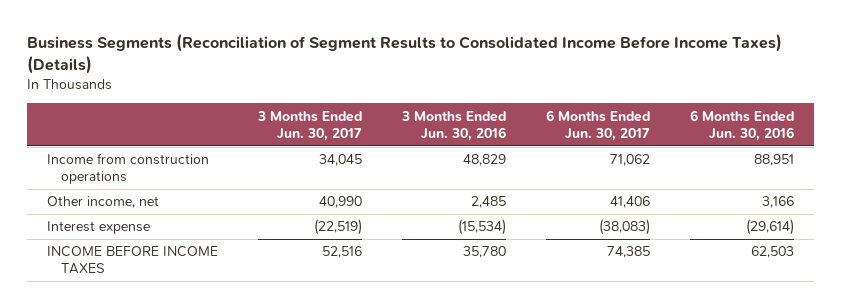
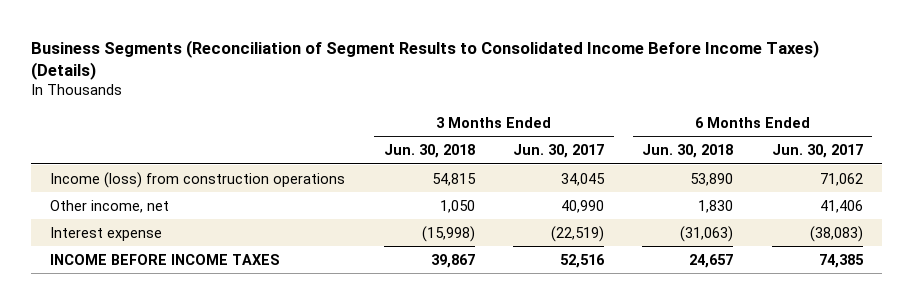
- | 3 Months Ended Jun. 30, 2017 | 3 Months Ended Jun. 30, 2016 | 6 Months Ended Jun. 30, 2017 | 6 Months Ended Jun. 30, 2016
+ | 3 Months Ended Jun. 30, 2018 | 3 Months Ended Jun. 30, 2017 | 6 Months Ended Jun. 30, 2018 | 6 Months Ended Jun. 30, 2017
- Income from construction operations | 34,045 | 48,829 | 71,062 | 88,951
+ Income (loss) from construction operations | 54,815 | 34,045 | 53,890 | 71,062

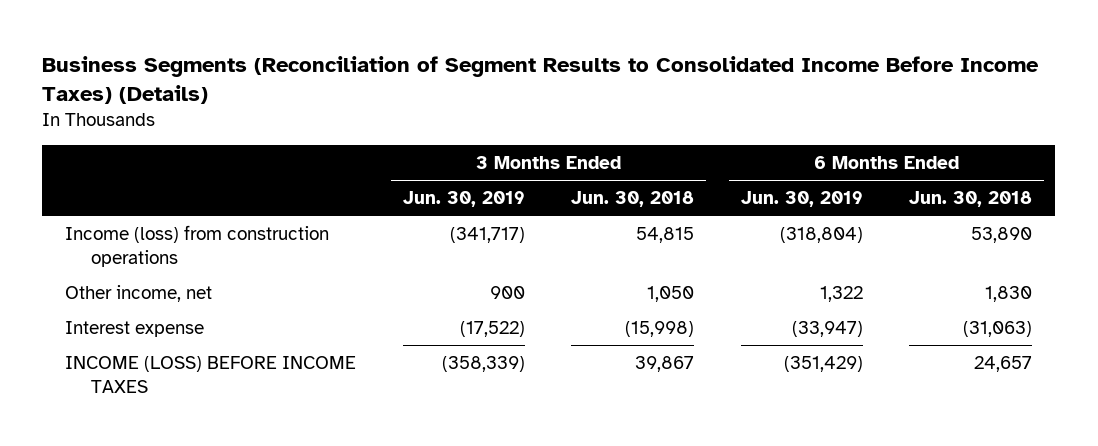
- | 3 Months Ended Jun. 30, 2018 | 3 Months Ended Jun. 30, 2017 | 6 Months Ended Jun. 30, 2018 | 6 Months Ended Jun. 30, 2017
+ | 3 Months Ended Jun. 30, 2019 | 3 Months Ended Jun. 30, 2018 | 6 Months Ended Jun. 30, 2019 | 6 Months Ended Jun. 30, 2018
- INCOME BEFORE INCOME TAXES | 39,867 | 52,516 | 24,657 | 74,385
+ INCOME (LOSS) BEFORE INCOME TAXES | (358,339) | 39,867 | (351,429) | 24,657

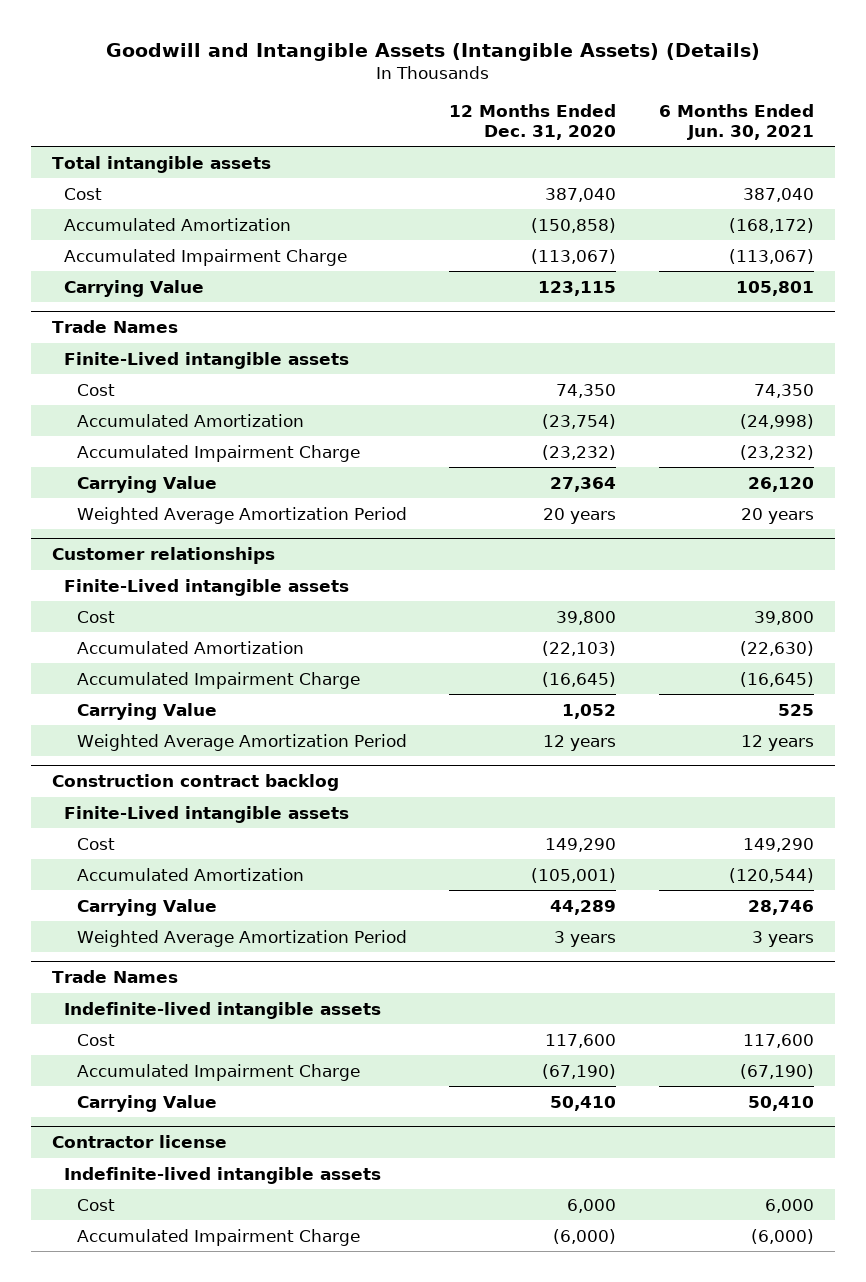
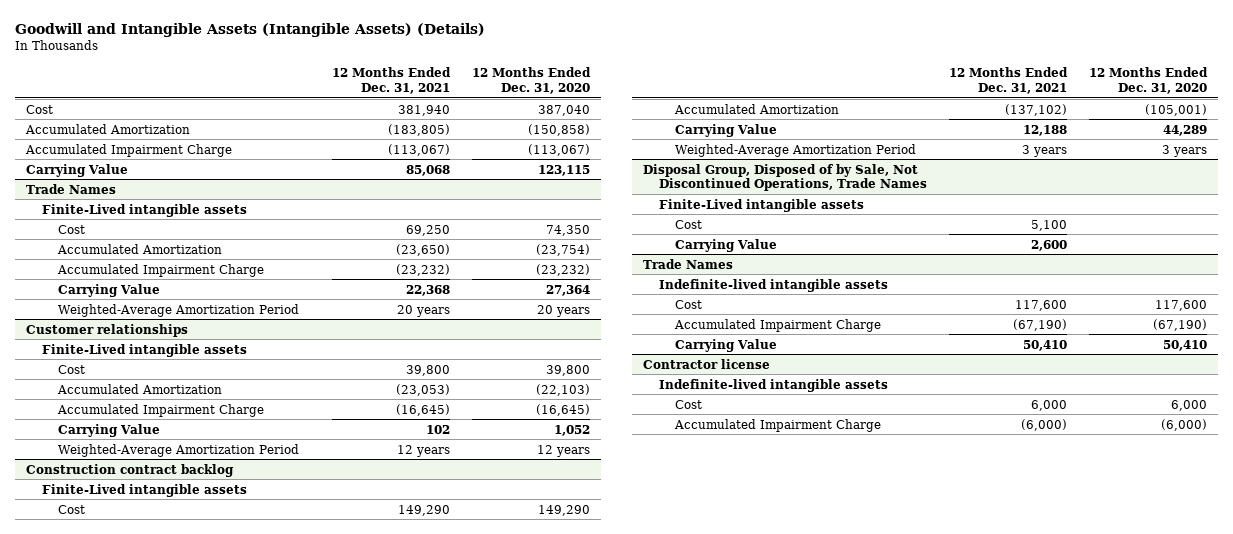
- | 12 Months Ended Dec. 31, 2020 | 6 Months Ended Jun. 30, 2021
+ | 12 Months Ended Dec. 31, 2021 | 12 Months Ended Dec. 31, 2020
- Total intangible assets
@ Trade Names
- Weighted Average Amortization Period | 20 years | 20 years
+ Weighted-Average Amortization Period | 20 years | 20 years
@ Customer relationships
- Weighted Average Amortization Period | 12 years | 12 years
+ Weighted-Average Amortization Period | 12 years | 12 years
@ Construction contract backlog
- Weighted Average Amortization Period | 3 years | 3 years
+ Weighted-Average Amortization Period | 3 years | 3 years
+ Disposal Group, Disposed of by Sale, Not Discontinued Operations, Trade Names
+ Finite-Lived intangible assets
+ Cost | 5,100 |
+ Carrying Value | 2,600 |

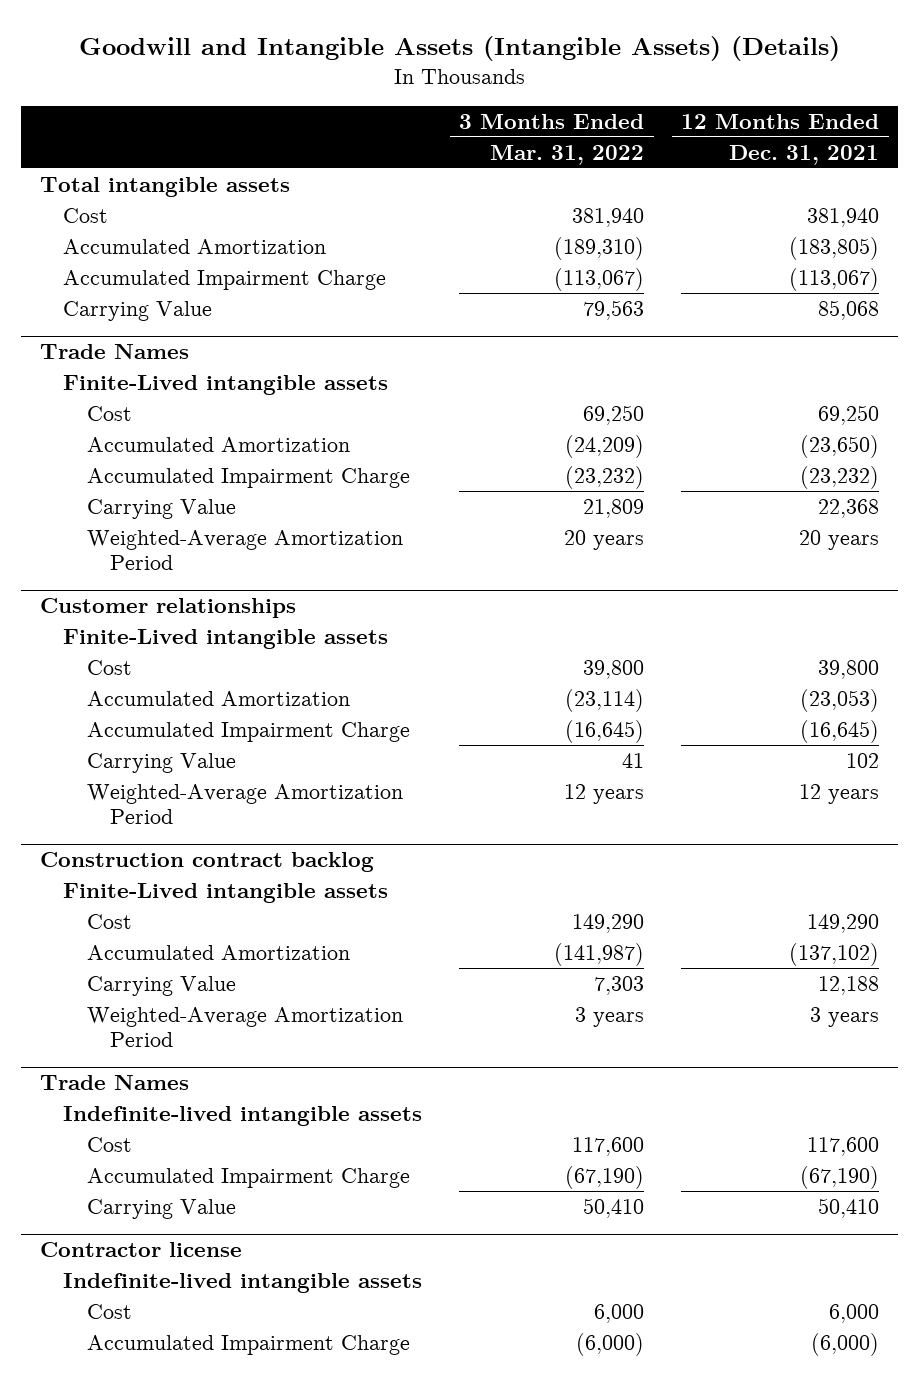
- | 12 Months Ended Dec. 31, 2021 | 12 Months Ended Dec. 31, 2020
+ | 3 Months Ended Mar. 31, 2022 | 12 Months Ended Dec. 31, 2021
+ Total intangible assets
- Disposal Group, Disposed of by Sale, Not Discontinued Operations, Trade Names
- Finite-Lived intangible assets
- Cost | 5,100 |
- Carrying Value | 2,600 |

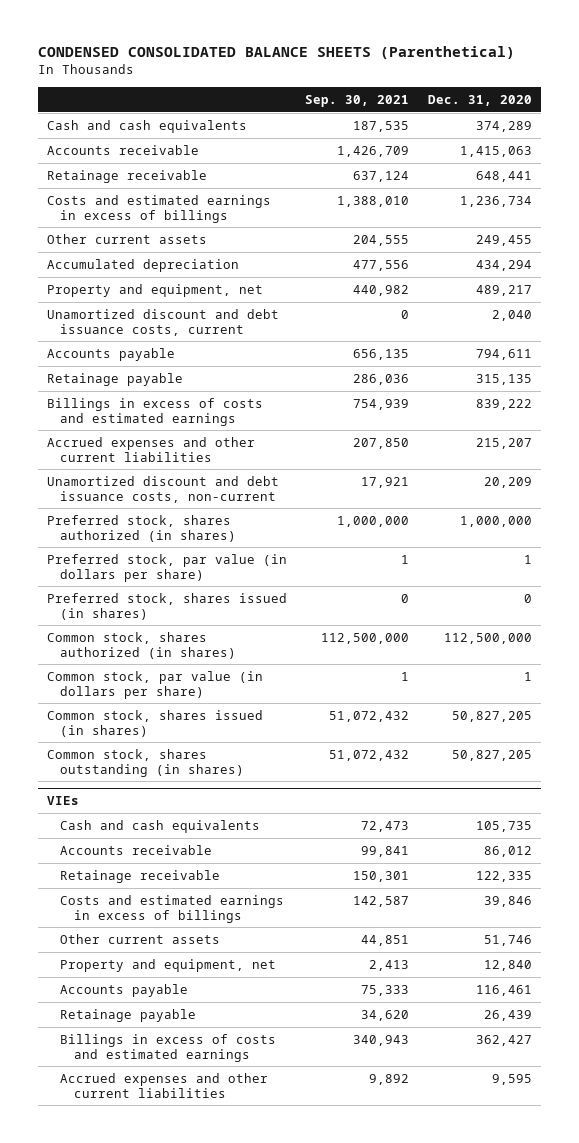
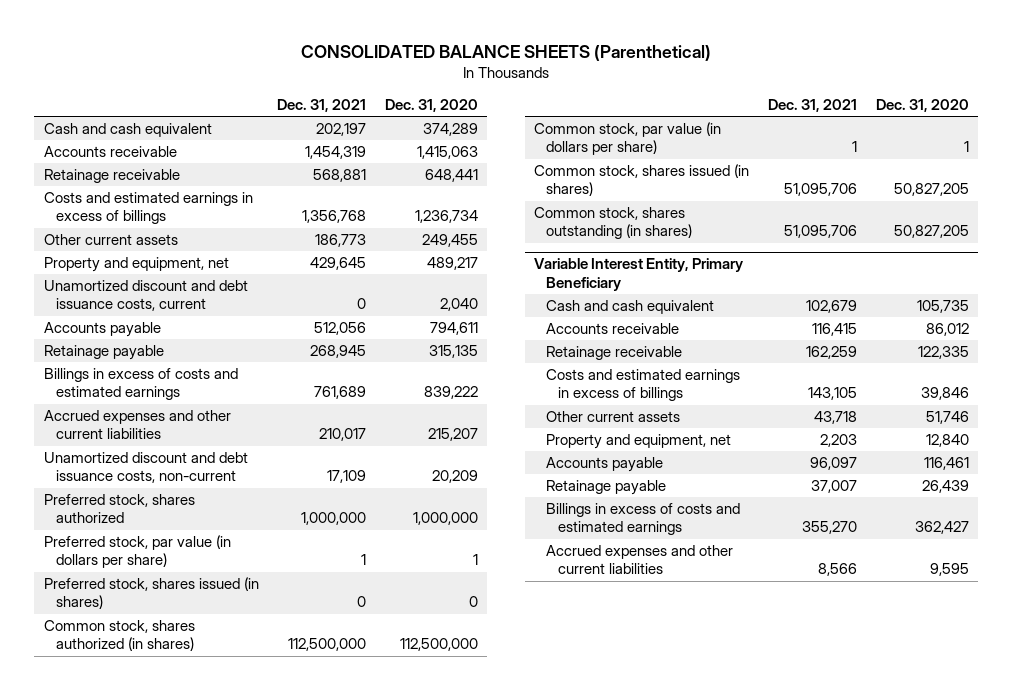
- CONDENSED CONSOLIDATED BALANCE SHEETS (Parenthetical)
+ CONSOLIDATED BALANCE SHEETS (Parenthetical)
- | Sep. 30, 2021 | Dec. 31, 2020
+ | Dec. 31, 2021 | Dec. 31, 2020
- Cash and cash equivalents | 187,535 | 374,289
+ Cash and cash equivalent | 202,197 | 374,289
- Accumulated depreciation | 477,556 | 434,294
- Preferred stock, shares authorized (in shares) | 1,000,000 | 1,000,000
+ Preferred stock, shares authorized | 1,000,000 | 1,000,000
- VIEs
- Cash and cash equivalents | 72,473 | 105,735
+ Variable Interest Entity, Primary Beneficiary
+ Cash and cash equivalent | 102,679 | 105,735

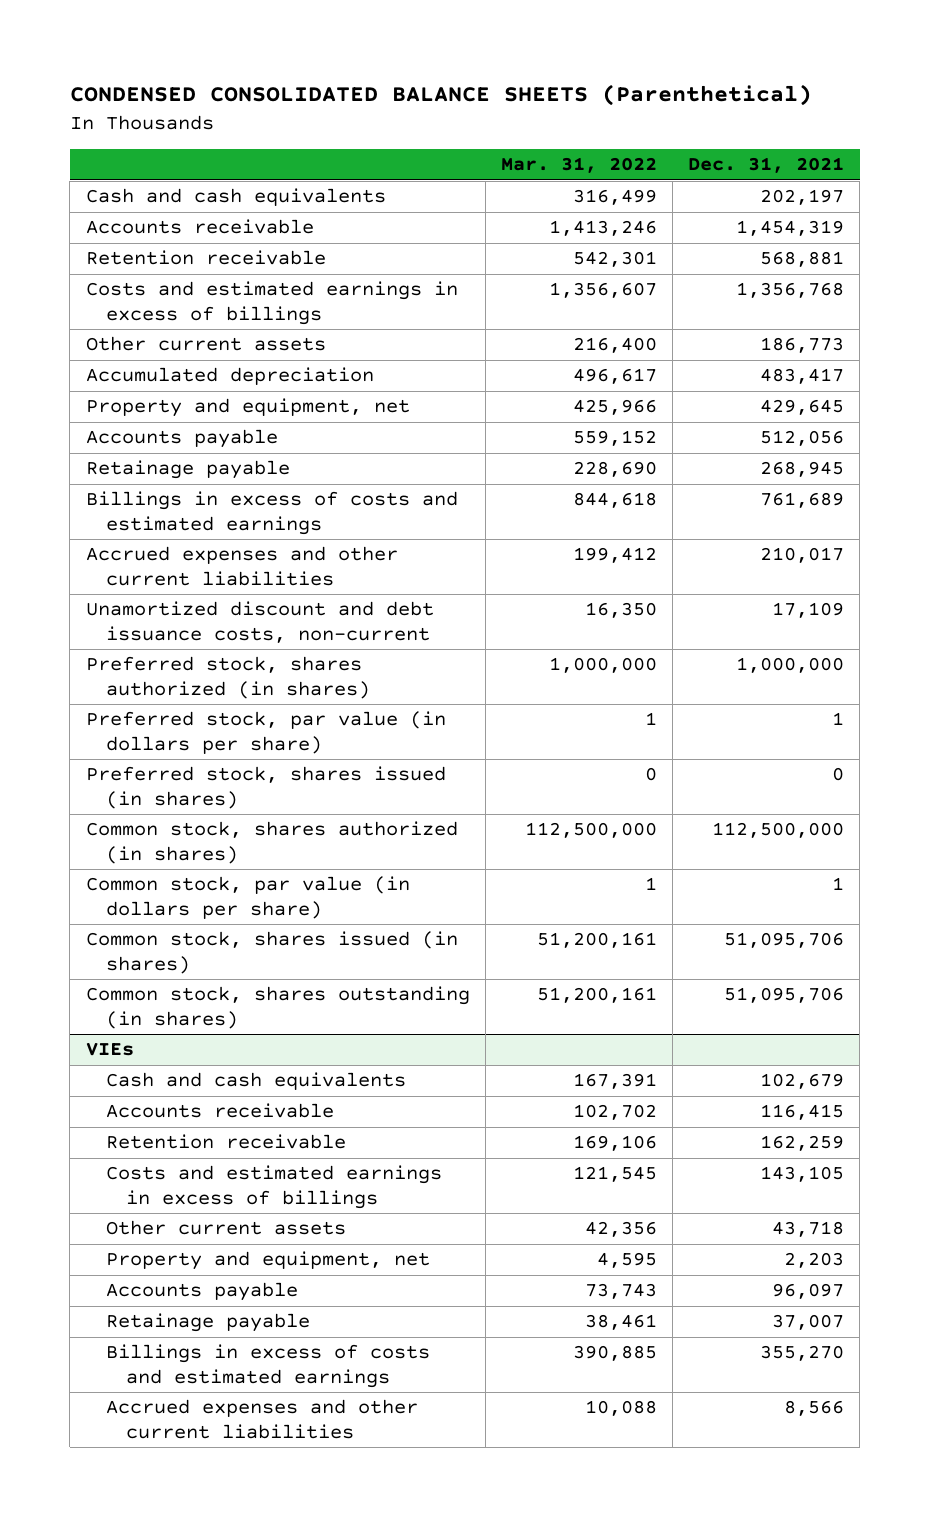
- CONSOLIDATED BALANCE SHEETS (Parenthetical)
+ CONDENSED CONSOLIDATED BALANCE SHEETS (Parenthetical)
- | Dec. 31, 2021 | Dec. 31, 2020
+ | Mar. 31, 2022 | Dec. 31, 2021
- Cash and cash equivalent | 202,197 | 374,289
+ Cash and cash equivalents | 316,499 | 202,197
- Retainage receivable | 568,881 | 648,441
+ Retention receivable | 542,301 | 568,881
+ Accumulated depreciation | 496,617 | 483,417
- Unamortized discount and debt issuance costs, current | 0 | 2,040
- Preferred stock, shares authorized | 1,000,000 | 1,000,000
+ Preferred stock, shares authorized (in shares) | 1,000,000 | 1,000,000
- Variable Interest Entity, Primary Beneficiary
- Cash and cash equivalent | 102,679 | 105,735
+ VIEs
+ Cash and cash equivalents | 167,391 | 102,679
- Retainage receivable | 162,259 | 122,335
+ Retention receivable | 169,106 | 162,259

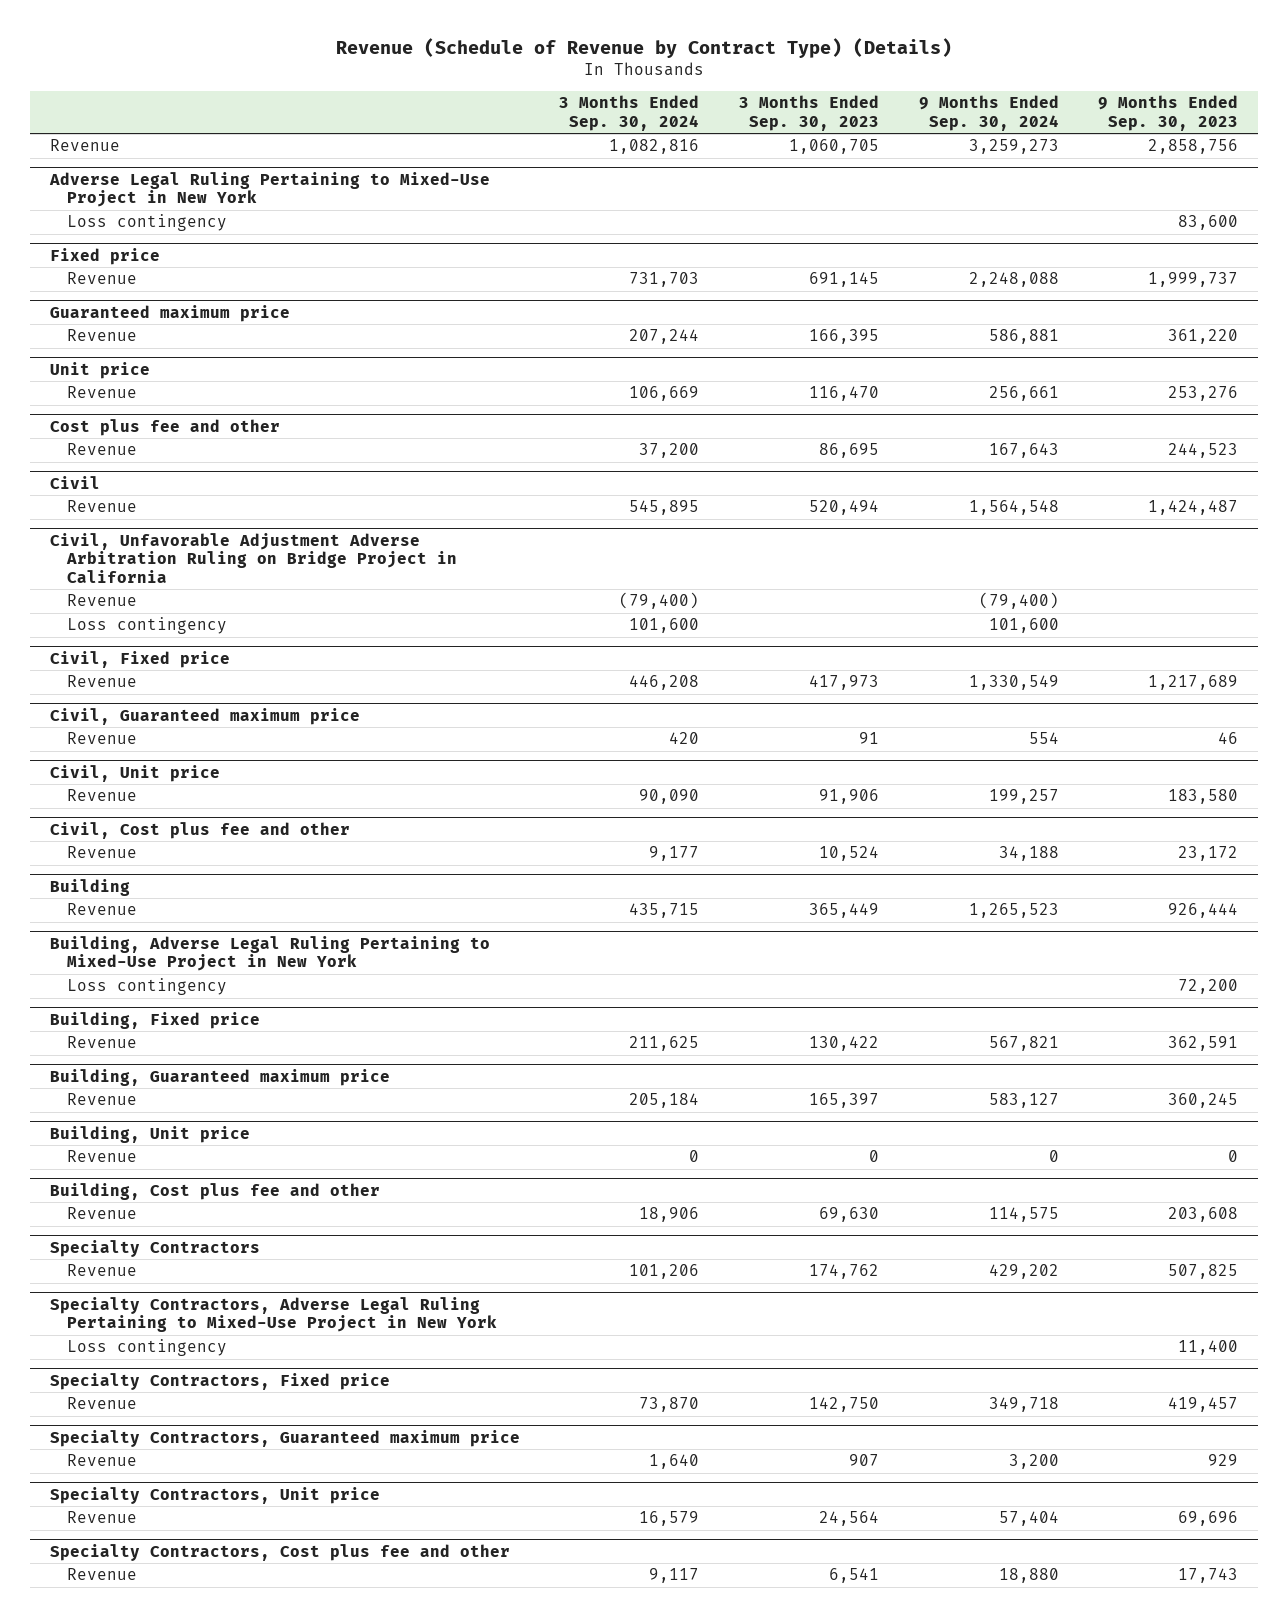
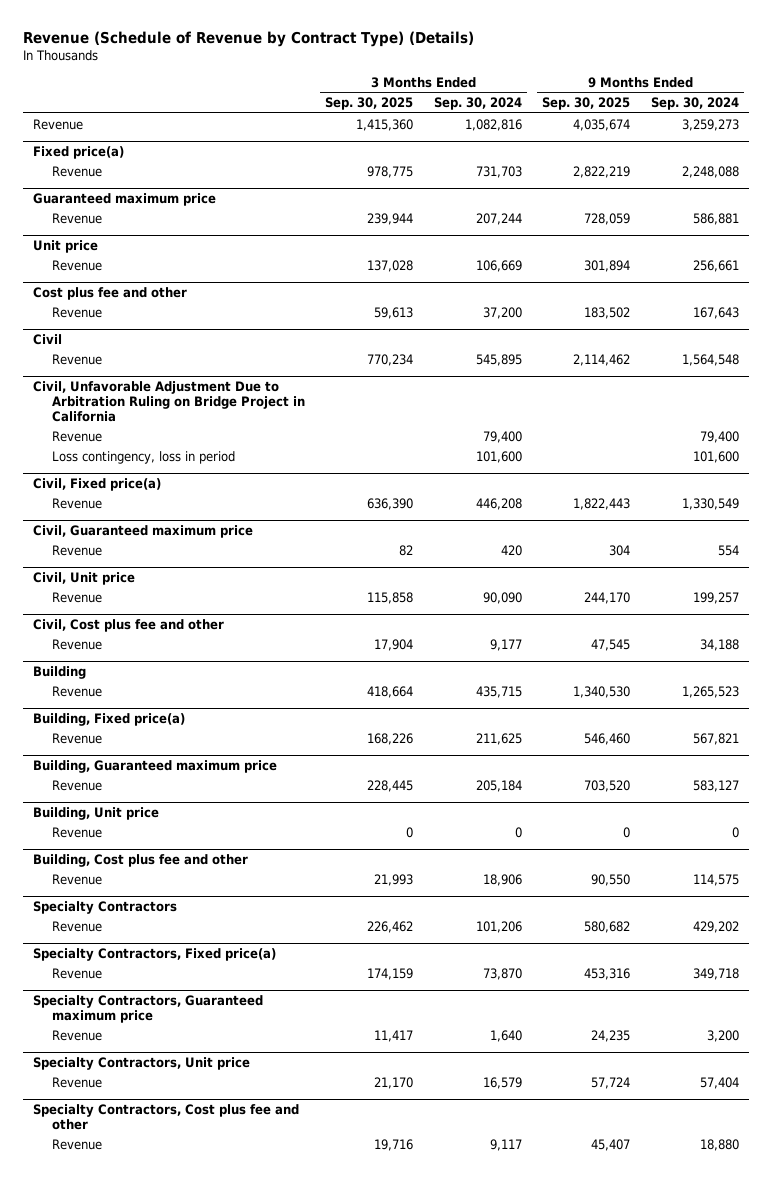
- | 3 Months Ended Sep. 30, 2024 | 3 Months Ended Sep. 30, 2023 | 9 Months Ended Sep. 30, 2024 | 9 Months Ended Sep. 30, 2023
+ | 3 Months Ended Sep. 30, 2025 | 3 Months Ended Sep. 30, 2024 | 9 Months Ended Sep. 30, 2025 | 9 Months Ended Sep. 30, 2024
- Adverse Legal Ruling Pertaining to Mixed-Use Project in New York
- Loss contingency | | | | 83,600
- Fixed price
+ Fixed price(a)
- Civil, Unfavorable Adjustment Adverse Arbitration Ruling on Bridge Project in California
- Revenue | (79,400) | | (79,400) |
- Loss contingency | 101,600 | | 101,600 |
- Civil, Fixed price
+ Civil, Unfavorable Adjustment Due to Arbitration Ruling on Bridge Project in California
+ Revenue | | 79,400 | | 79,400
+ Loss contingency, loss in period | | 101,600 | | 101,600
+ Civil, Fixed price(a)
- Building, Adverse Legal Ruling Pertaining to Mixed-Use Project in New York
- Loss contingency | | | | 72,200
- Building, Fixed price
+ Building, Fixed price(a)
- Specialty Contractors, Adverse Legal Ruling Pertaining to Mixed-Use Project in New York
- Loss contingency | | | | 11,400
- Specialty Contractors, Fixed price
+ Specialty Contractors, Fixed price(a)

